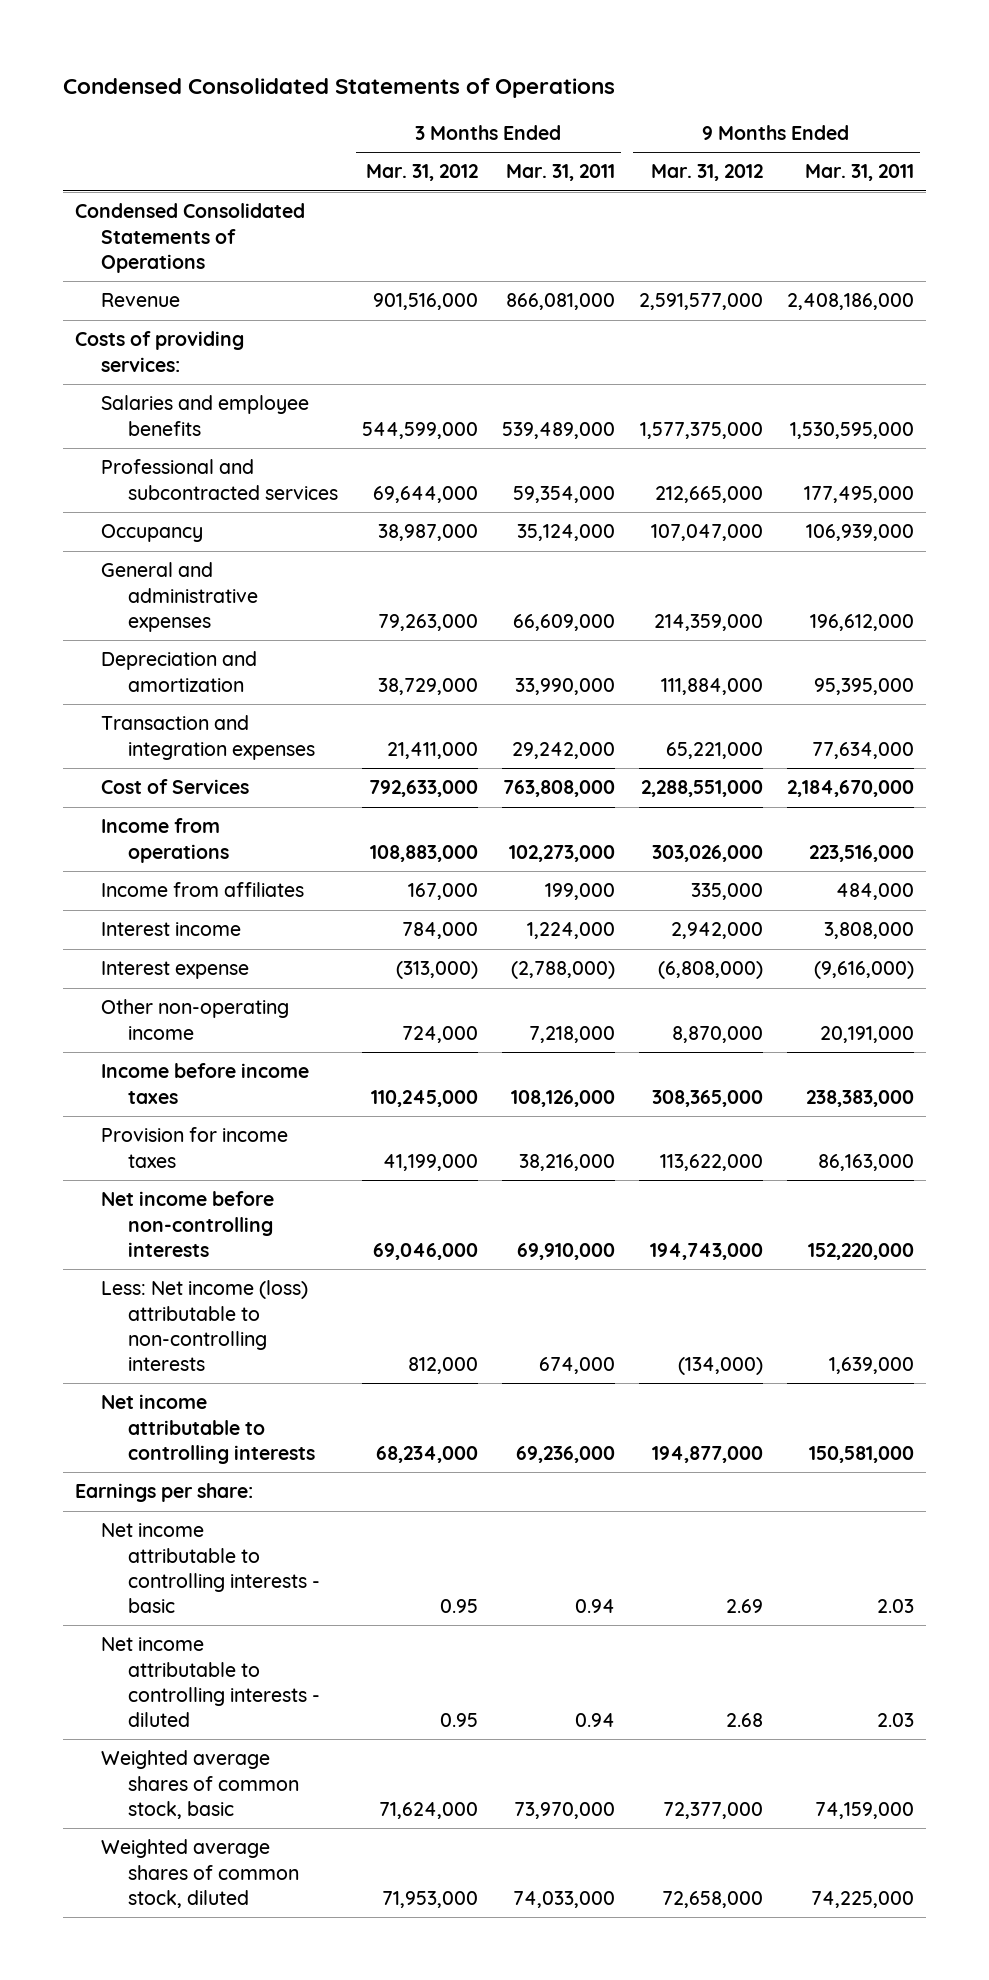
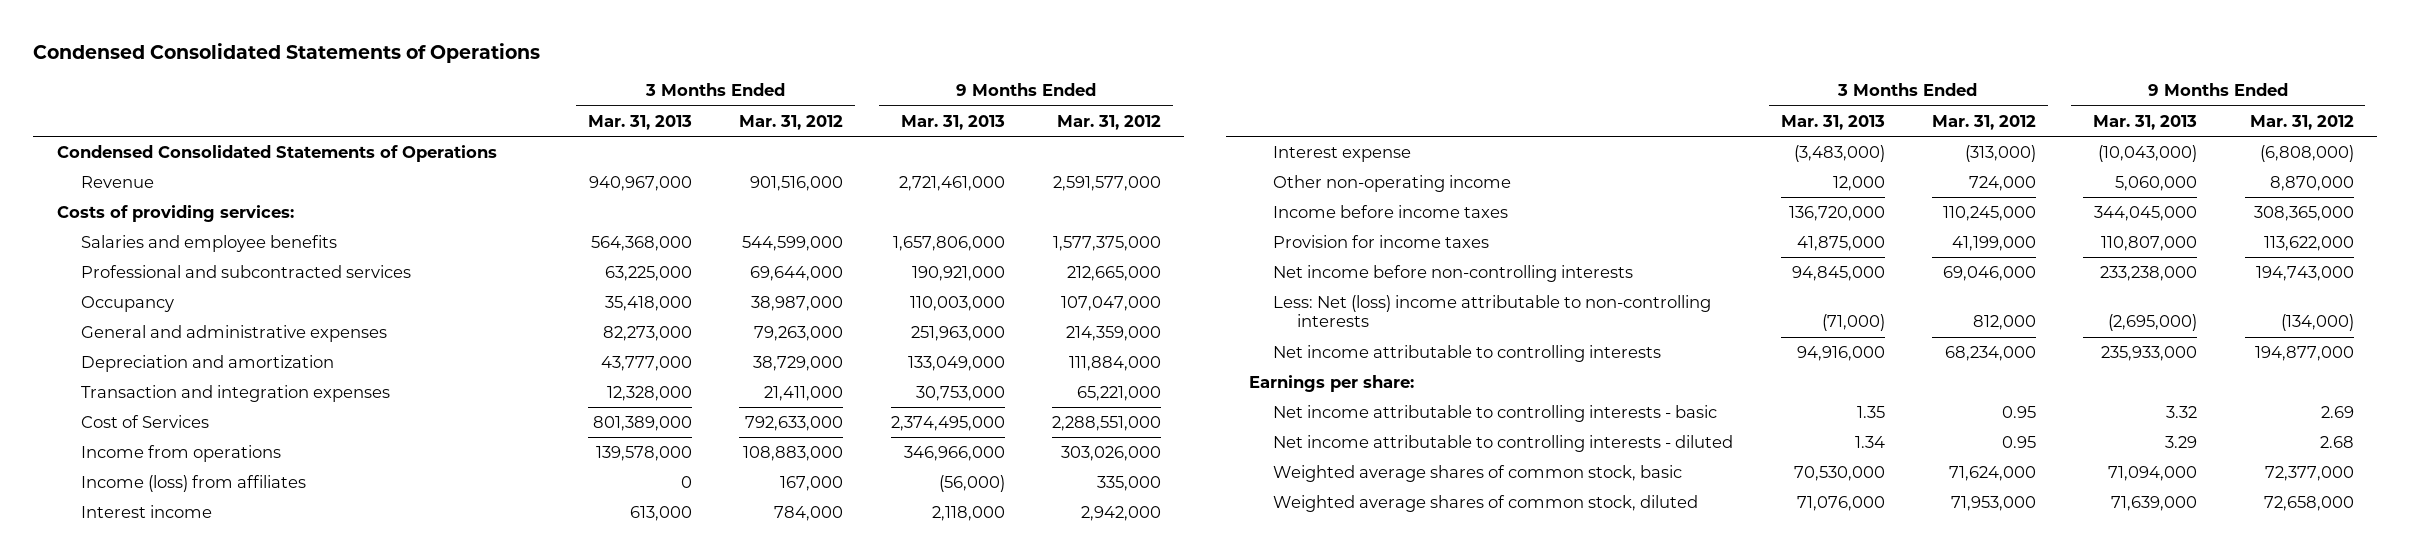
- | 3 Months Ended Mar. 31, 2012 | 3 Months Ended Mar. 31, 2011 | 9 Months Ended Mar. 31, 2012 | 9 Months Ended Mar. 31, 2011
+ | 3 Months Ended Mar. 31, 2013 | 3 Months Ended Mar. 31, 2012 | 9 Months Ended Mar. 31, 2013 | 9 Months Ended Mar. 31, 2012
- Income from affiliates | 167,000 | 199,000 | 335,000 | 484,000
+ Income (loss) from affiliates | 0 | 167,000 | (56,000) | 335,000
- Less: Net income (loss) attributable to non-controlling interests | 812,000 | 674,000 | (134,000) | 1,639,000
+ Less: Net (loss) income attributable to non-controlling interests | (71,000) | 812,000 | (2,695,000) | (134,000)

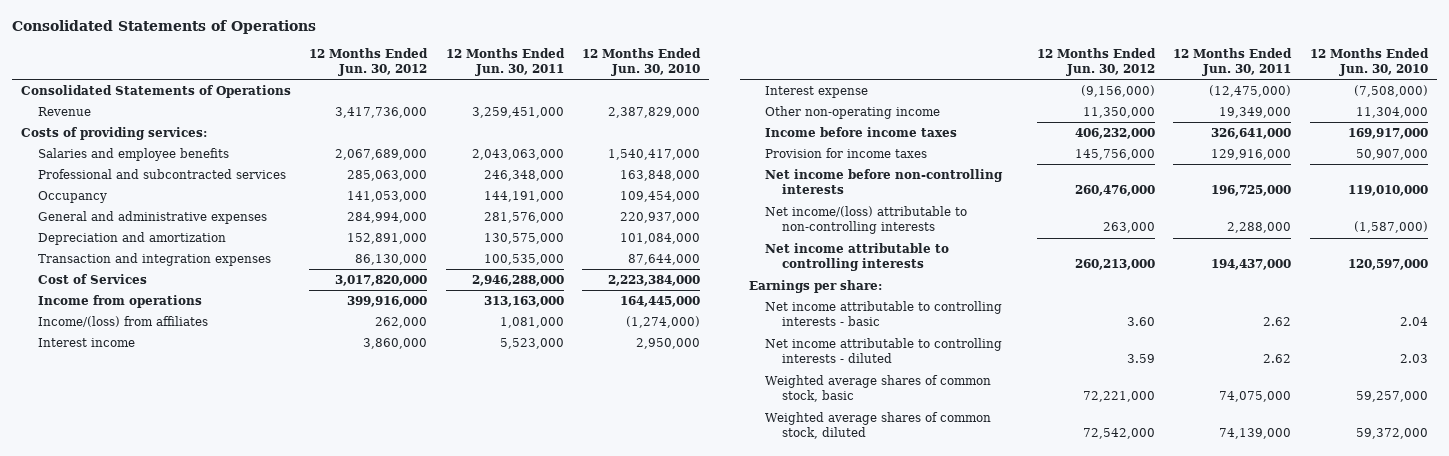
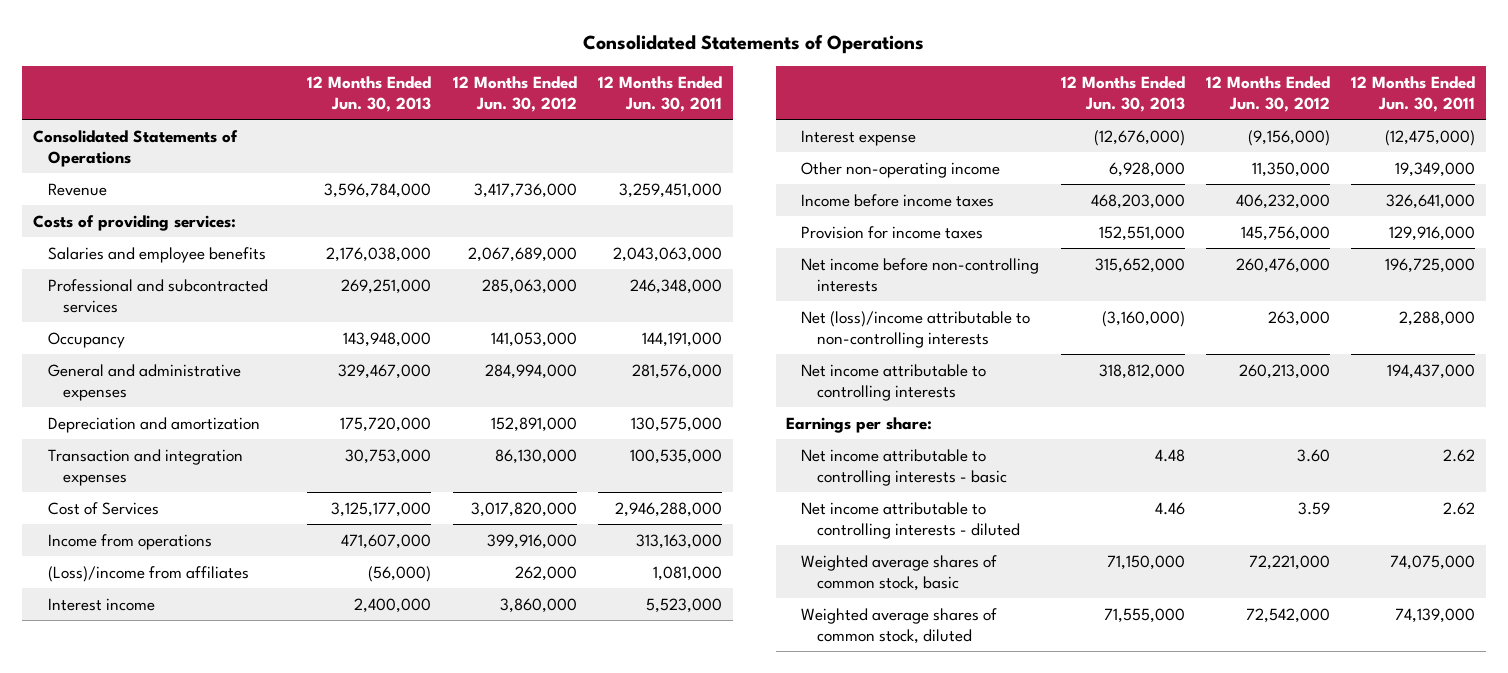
- | 12 Months Ended Jun. 30, 2012 | 12 Months Ended Jun. 30, 2011 | 12 Months Ended Jun. 30, 2010
+ | 12 Months Ended Jun. 30, 2013 | 12 Months Ended Jun. 30, 2012 | 12 Months Ended Jun. 30, 2011
- Income/(loss) from affiliates | 262,000 | 1,081,000 | (1,274,000)
+ (Loss)/income from affiliates | (56,000) | 262,000 | 1,081,000
- Net income/(loss) attributable to non-controlling interests | 263,000 | 2,288,000 | (1,587,000)
+ Net (loss)/income attributable to non-controlling interests | (3,160,000) | 263,000 | 2,288,000

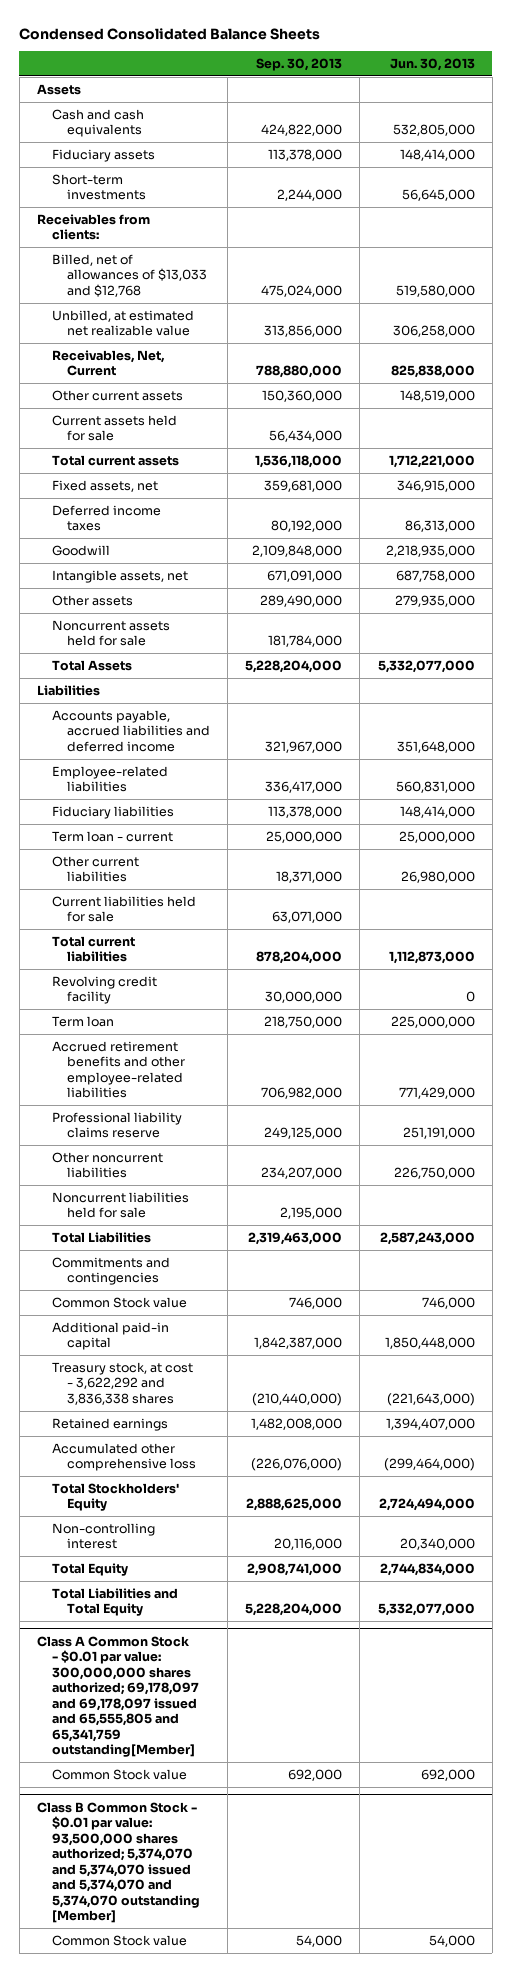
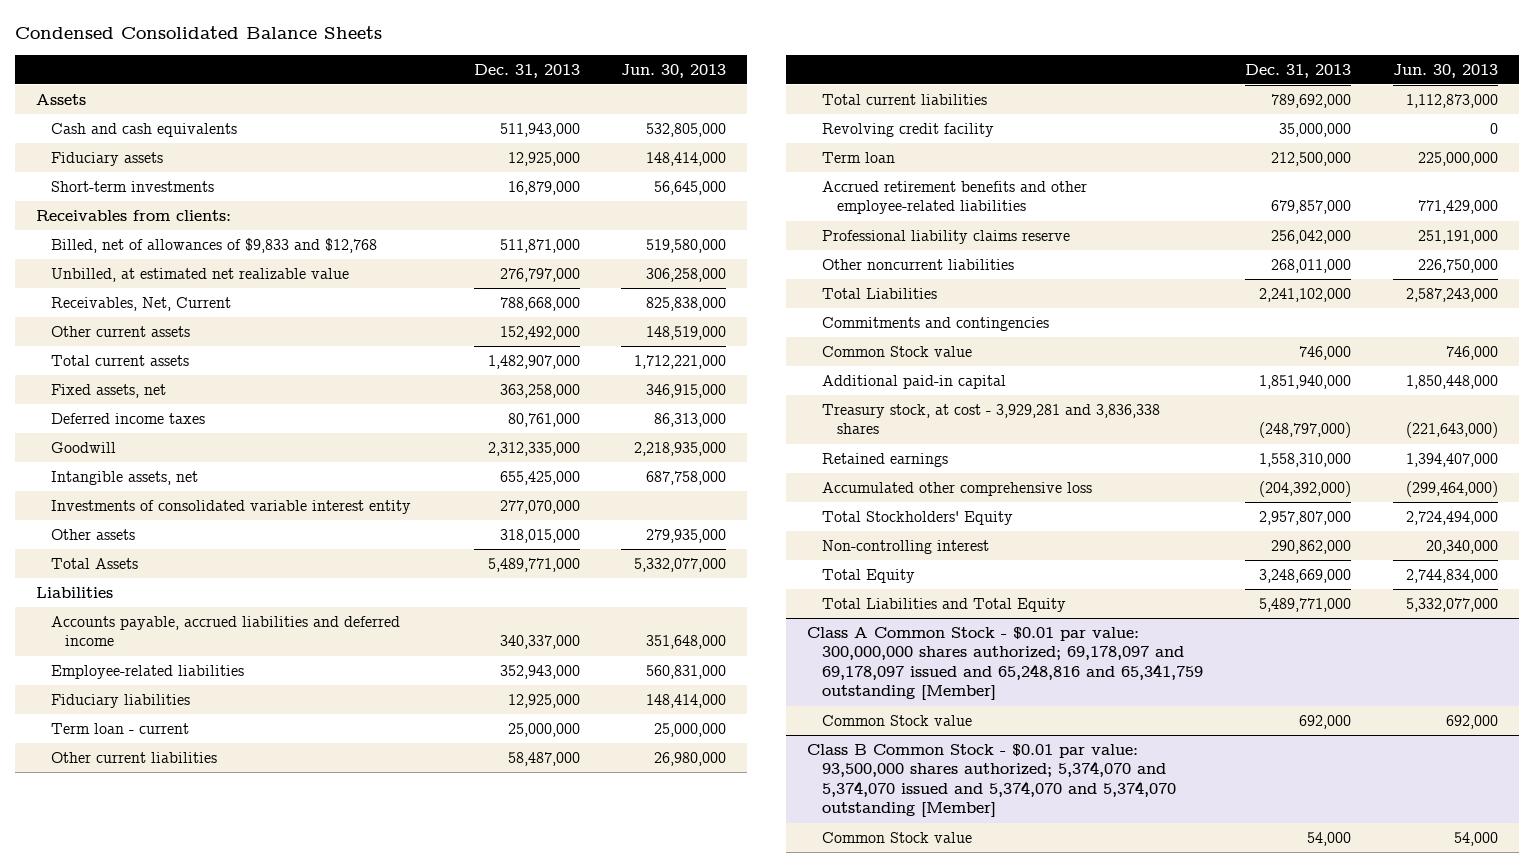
- | Sep. 30, 2013 | Jun. 30, 2013
+ | Dec. 31, 2013 | Jun. 30, 2013
- Billed, net of allowances of $13,033 and $12,768 | 475,024,000 | 519,580,000
+ Billed, net of allowances of $9,833 and $12,768 | 511,871,000 | 519,580,000
- Current assets held for sale | 56,434,000 |
+ Investments of consolidated variable interest entity | 277,070,000 |
- Noncurrent assets held for sale | 181,784,000 |
- Current liabilities held for sale | 63,071,000 |
- Noncurrent liabilities held for sale | 2,195,000 |
- Treasury stock, at cost - 3,622,292 and 3,836,338 shares | (210,440,000) | (221,643,000)
+ Treasury stock, at cost - 3,929,281 and 3,836,338 shares | (248,797,000) | (221,643,000)
- Class A Common Stock - $0.01 par value: 300,000,000 shares authorized; 69,178,097 and 69,178,097 issued and 65,555,805 and 65,341,759 outstanding[Member]
+ Class A Common Stock - $0.01 par value: 300,000,000 shares authorized; 69,178,097 and 69,178,097 issued and 65,248,816 and 65,341,759 outstanding [Member]

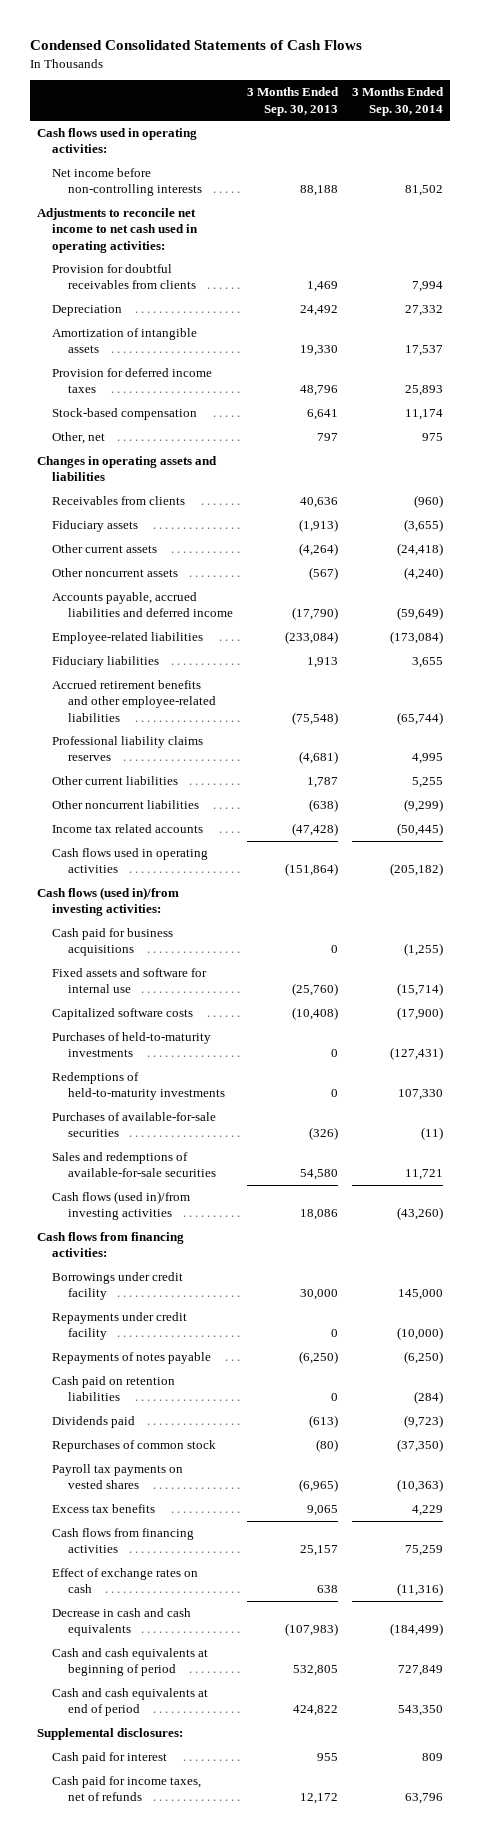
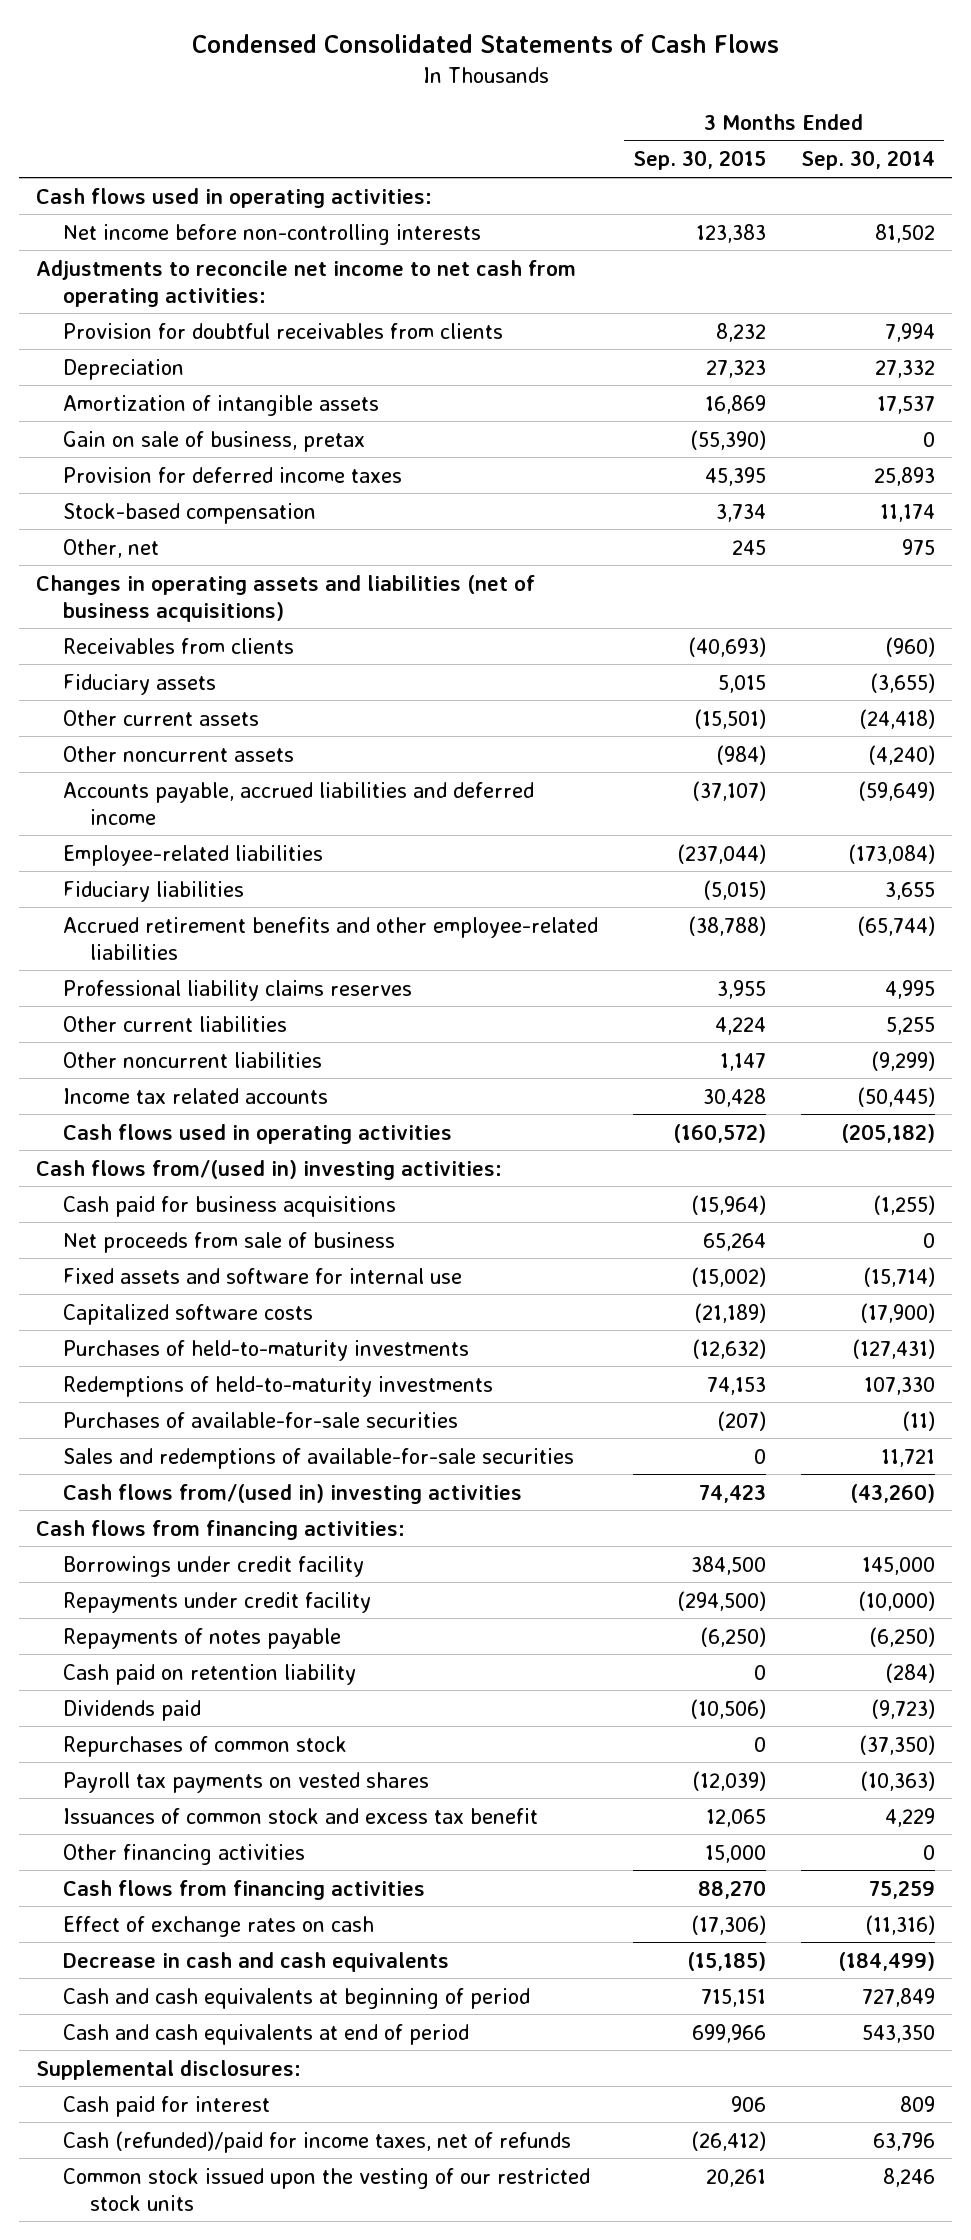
- | 3 Months Ended Sep. 30, 2013 | 3 Months Ended Sep. 30, 2014
+ | 3 Months Ended Sep. 30, 2015 | 3 Months Ended Sep. 30, 2014
- Adjustments to reconcile net income to net cash used in operating activities:
+ Adjustments to reconcile net income to net cash from operating activities:
+ Gain on sale of business, pretax | (55,390) | 0
- Changes in operating assets and liabilities
+ Changes in operating assets and liabilities (net of business acquisitions)
- Cash flows (used in)/from investing activities:
+ Cash flows from/(used in) investing activities:
+ Net proceeds from sale of business | 65,264 | 0
- Cash flows (used in)/from investing activities | 18,086 | (43,260)
+ Cash flows from/(used in) investing activities | 74,423 | (43,260)
- Cash paid on retention liabilities | 0 | (284)
+ Cash paid on retention liability | 0 | (284)
- Excess tax benefits | 9,065 | 4,229
+ Issuances of common stock and excess tax benefit | 12,065 | 4,229
+ Other financing activities | 15,000 | 0
- Cash paid for income taxes, net of refunds | 12,172 | 63,796
+ Cash (refunded)/paid for income taxes, net of refunds | (26,412) | 63,796
+ Common stock issued upon the vesting of our restricted stock units | 20,261 | 8,246

